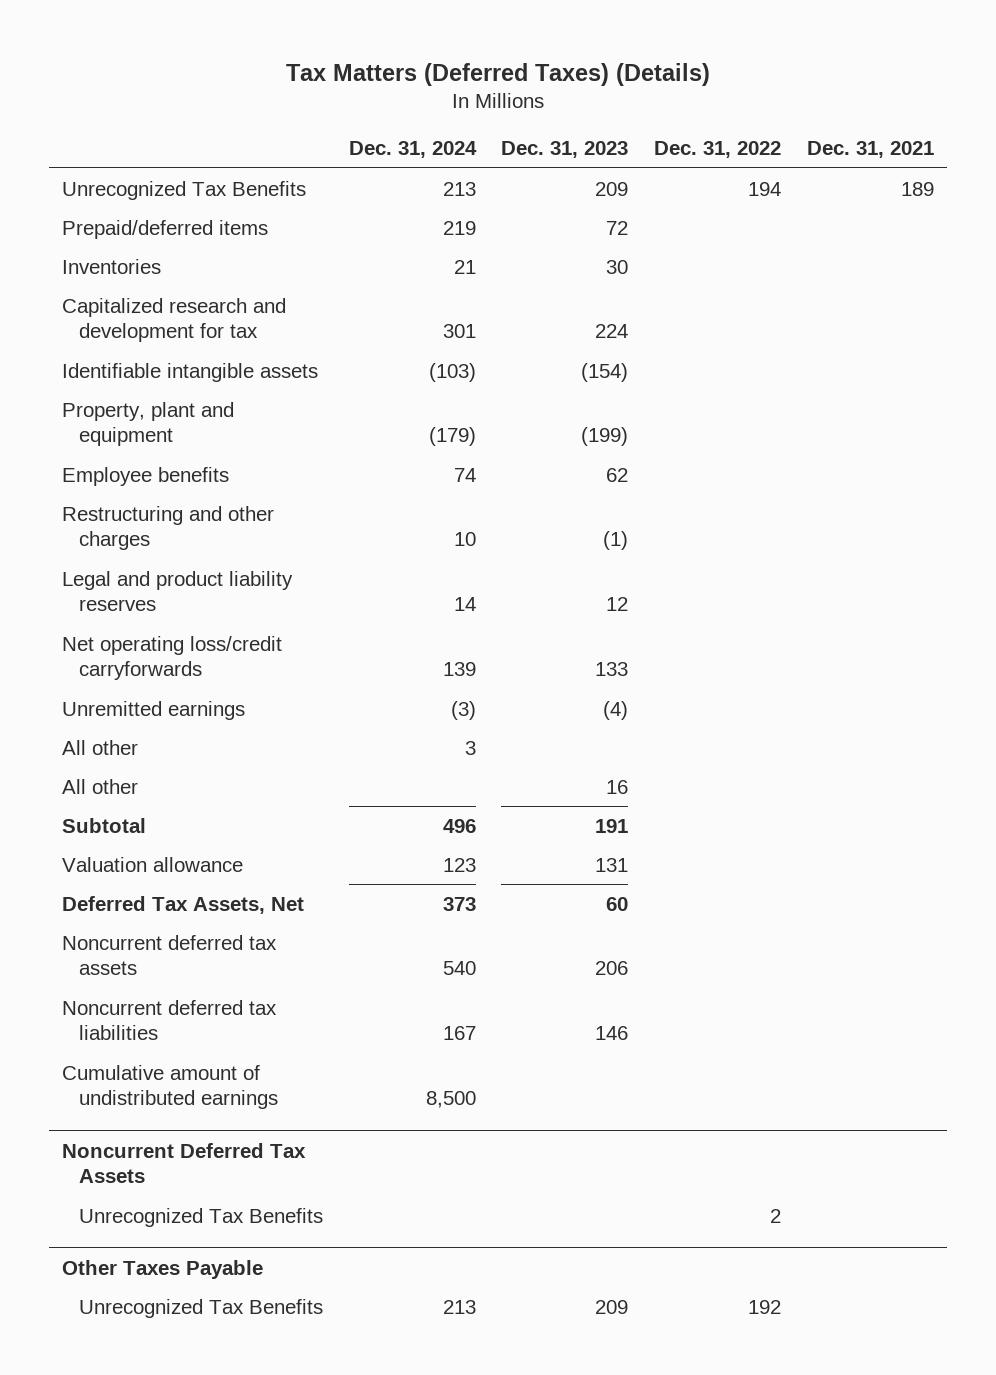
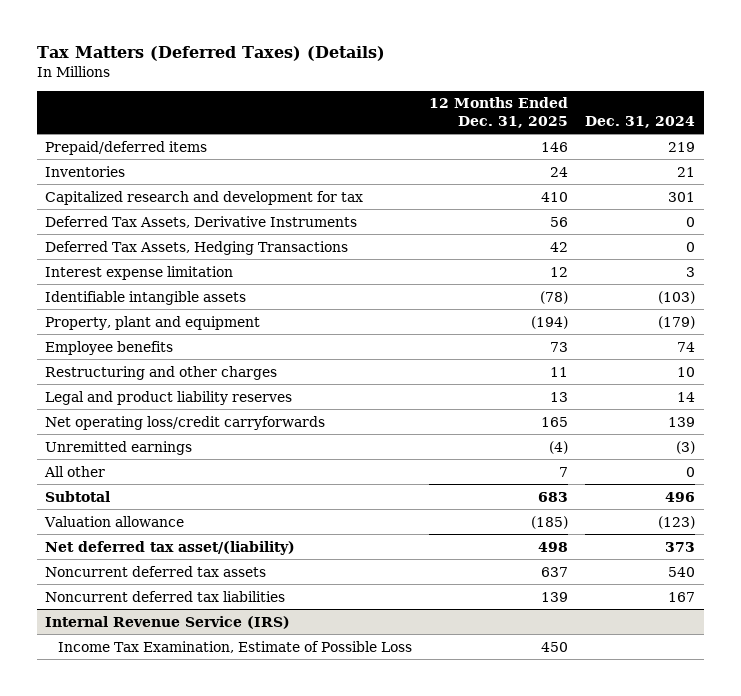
- | Dec. 31, 2024 | Dec. 31, 2023 | Dec. 31, 2022 | Dec. 31, 2021
+ | 12 Months Ended Dec. 31, 2025 | Dec. 31, 2024
- Unrecognized Tax Benefits | 213 | 209 | 194 | 189
+ Deferred Tax Assets, Derivative Instruments | 56 | 0
+ Deferred Tax Assets, Hedging Transactions | 42 | 0
+ Interest expense limitation | 12 | 3
- All other | 3 | | |
- All other | | 16 | |
+ All other | 7 | 0
- Valuation allowance | 123 | 131 | |
- Deferred Tax Assets, Net | 373 | 60 | |
+ Valuation allowance | (185) | (123)
+ Net deferred tax asset/(liability) | 498 | 373
- Cumulative amount of undistributed earnings | 8,500 | | |
- Noncurrent Deferred Tax Assets
- Unrecognized Tax Benefits | | | 2 |
- Other Taxes Payable
- Unrecognized Tax Benefits | 213 | 209 | 192 |
+ Internal Revenue Service (IRS)
+ Income Tax Examination, Estimate of Possible Loss | 450 |

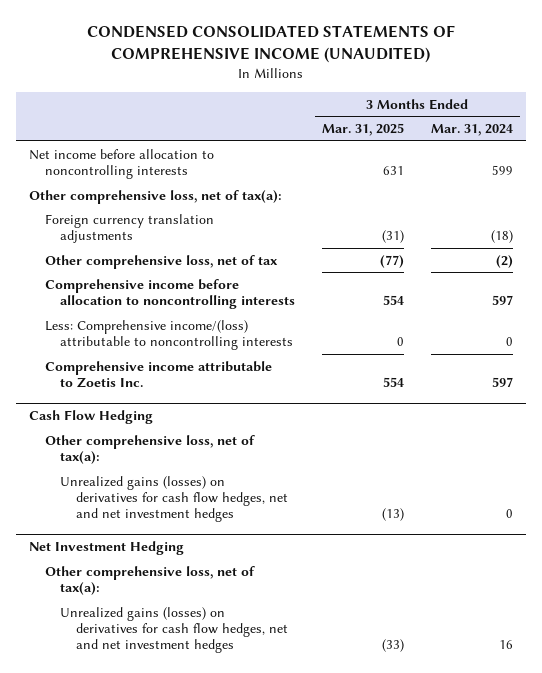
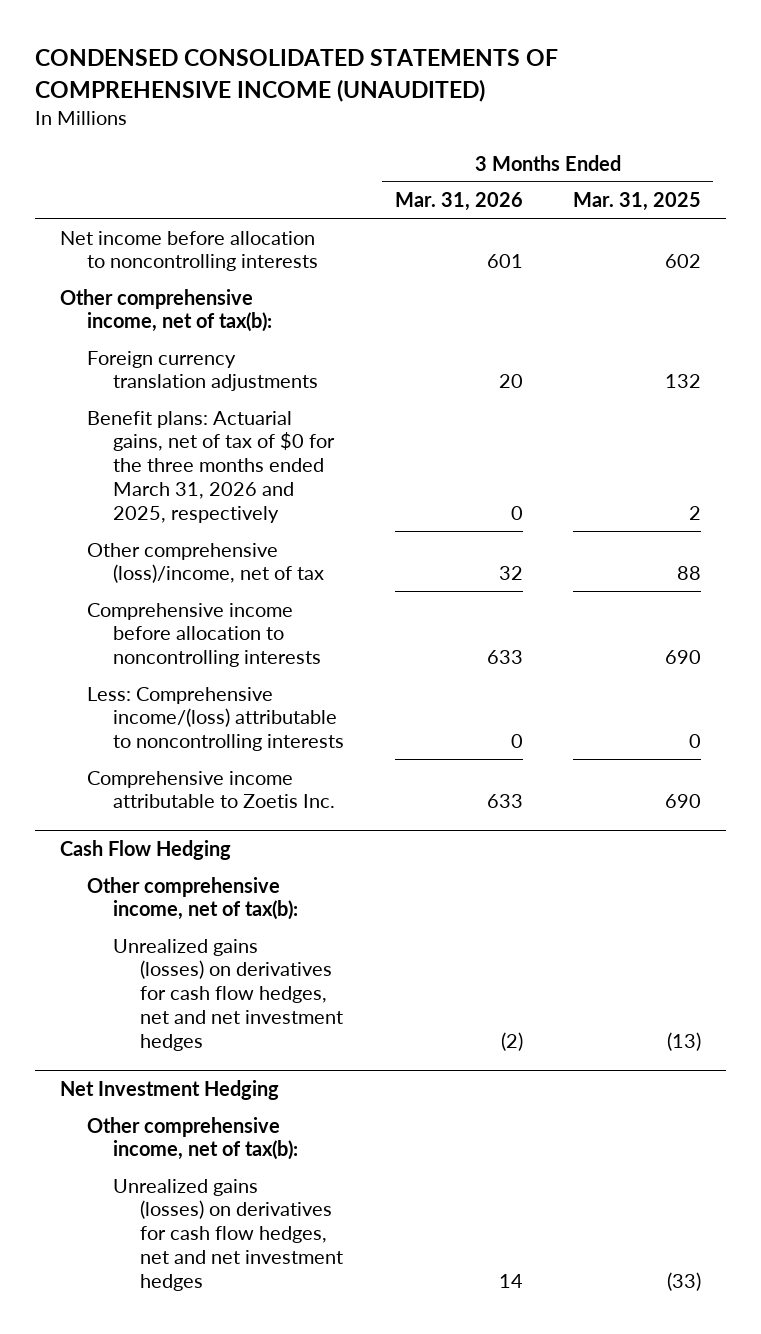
- | 3 Months Ended Mar. 31, 2025 | 3 Months Ended Mar. 31, 2024
+ | 3 Months Ended Mar. 31, 2026 | 3 Months Ended Mar. 31, 2025
- Net income before allocation to noncontrolling interests | 631 | 599
- Other comprehensive loss, net of tax(a):
- Foreign currency translation adjustments | (31) | (18)
- Other comprehensive loss, net of tax | (77) | (2)
- Comprehensive income before allocation to noncontrolling interests | 554 | 597
+ Net income before allocation to noncontrolling interests | 601 | 602
+ Other comprehensive income, net of tax(b):
+ Foreign currency translation adjustments | 20 | 132
+ Benefit plans: Actuarial gains, net of tax of $0 for the three months ended March 31, 2026 and 2025, respectively | 0 | 2
+ Other comprehensive (loss)/income, net of tax | 32 | 88
+ Comprehensive income before allocation to noncontrolling interests | 633 | 690
- Comprehensive income attributable to Zoetis Inc. | 554 | 597
+ Comprehensive income attributable to Zoetis Inc. | 633 | 690
@ Cash Flow Hedging
- Other comprehensive loss, net of tax(a):
+ Other comprehensive income, net of tax(b):
@ Net Investment Hedging
- Other comprehensive loss, net of tax(a):
+ Other comprehensive income, net of tax(b):

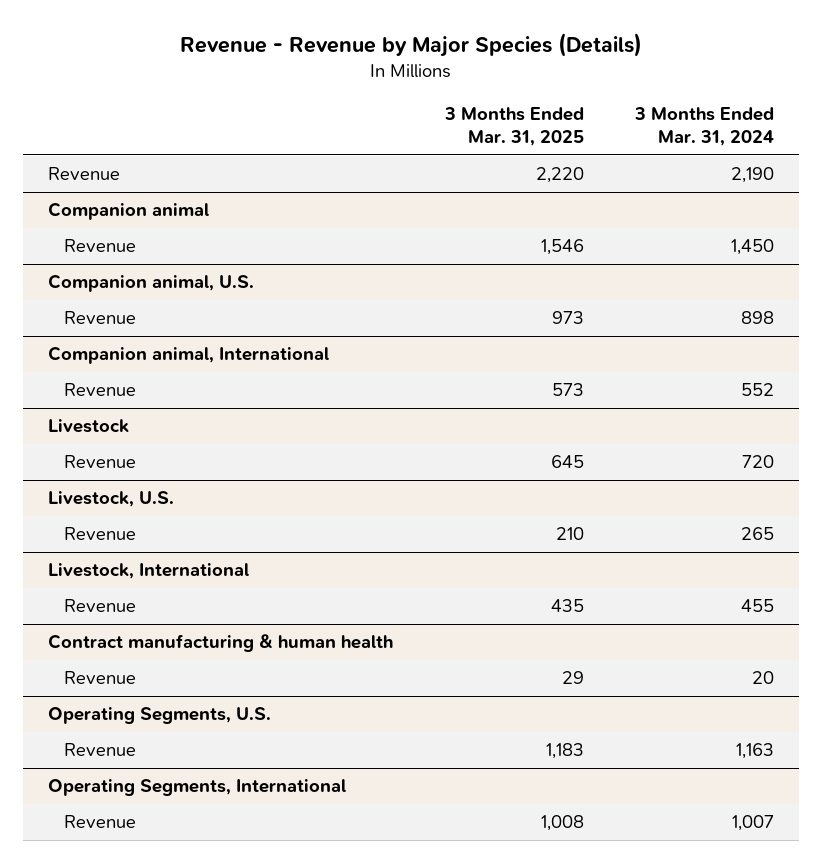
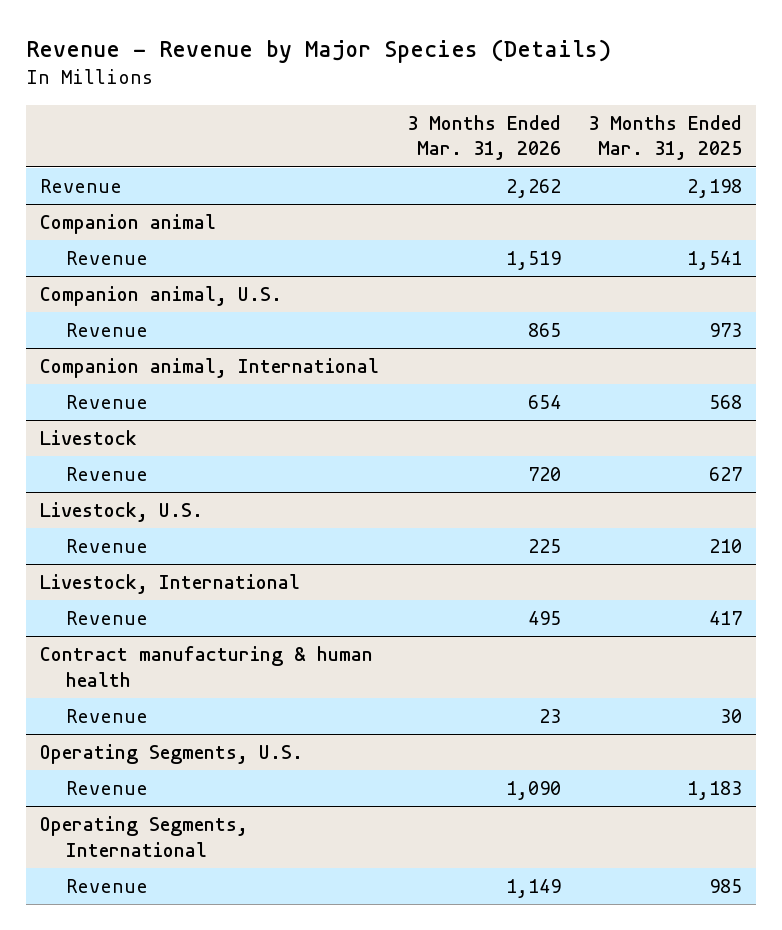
- | 3 Months Ended Mar. 31, 2025 | 3 Months Ended Mar. 31, 2024
+ | 3 Months Ended Mar. 31, 2026 | 3 Months Ended Mar. 31, 2025
- Revenue | 2,220 | 2,190
+ Revenue | 2,262 | 2,198
@ Companion animal
- Revenue | 1,546 | 1,450
+ Revenue | 1,519 | 1,541
@ Companion animal, International
- Revenue | 573 | 552
+ Revenue | 654 | 568
@ Livestock
- Revenue | 645 | 720
+ Revenue | 720 | 627
@ Livestock, International
- Revenue | 435 | 455
+ Revenue | 495 | 417
@ Contract manufacturing & human health
- Revenue | 29 | 20
+ Revenue | 23 | 30
@ Operating Segments, International
- Revenue | 1,008 | 1,007
+ Revenue | 1,149 | 985

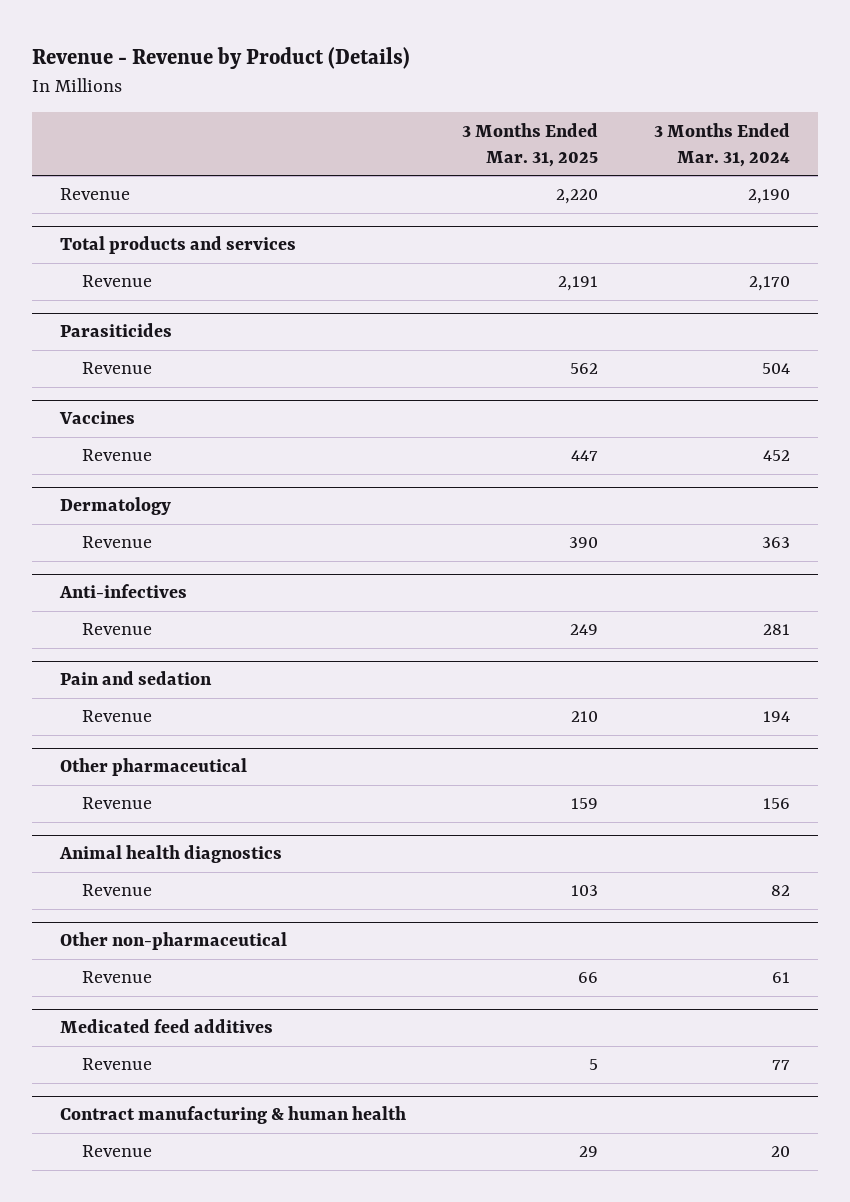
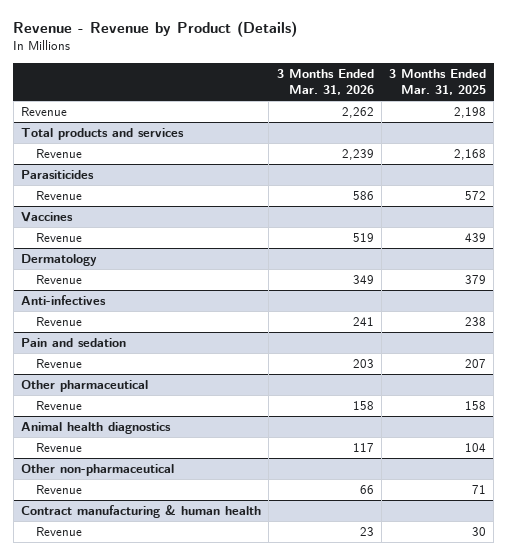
- | 3 Months Ended Mar. 31, 2025 | 3 Months Ended Mar. 31, 2024
+ | 3 Months Ended Mar. 31, 2026 | 3 Months Ended Mar. 31, 2025
- Revenue | 2,220 | 2,190
+ Revenue | 2,262 | 2,198
@ Total products and services
- Revenue | 2,191 | 2,170
+ Revenue | 2,239 | 2,168
@ Parasiticides
- Revenue | 562 | 504
+ Revenue | 586 | 572
@ Vaccines
- Revenue | 447 | 452
+ Revenue | 519 | 439
@ Dermatology
- Revenue | 390 | 363
+ Revenue | 349 | 379
@ Anti-infectives
- Revenue | 249 | 281
+ Revenue | 241 | 238
@ Pain and sedation
- Revenue | 210 | 194
+ Revenue | 203 | 207
@ Other pharmaceutical
- Revenue | 159 | 156
+ Revenue | 158 | 158
@ Animal health diagnostics
- Revenue | 103 | 82
+ Revenue | 117 | 104
@ Other non-pharmaceutical
- Revenue | 66 | 61
- Medicated feed additives
- Revenue | 5 | 77
@ Other non-pharmaceutical
+ Revenue | 66 | 71
@ Contract manufacturing & human health
- Revenue | 29 | 20
+ Revenue | 23 | 30

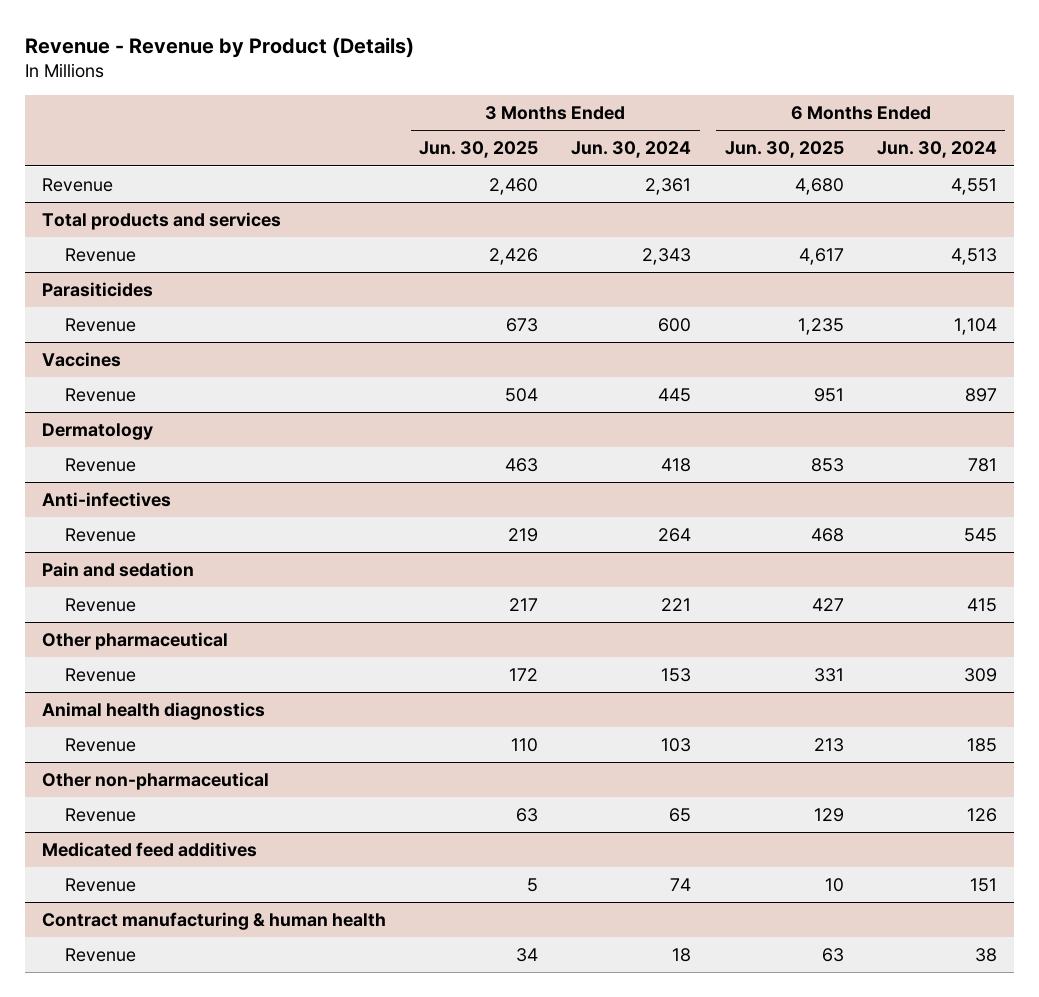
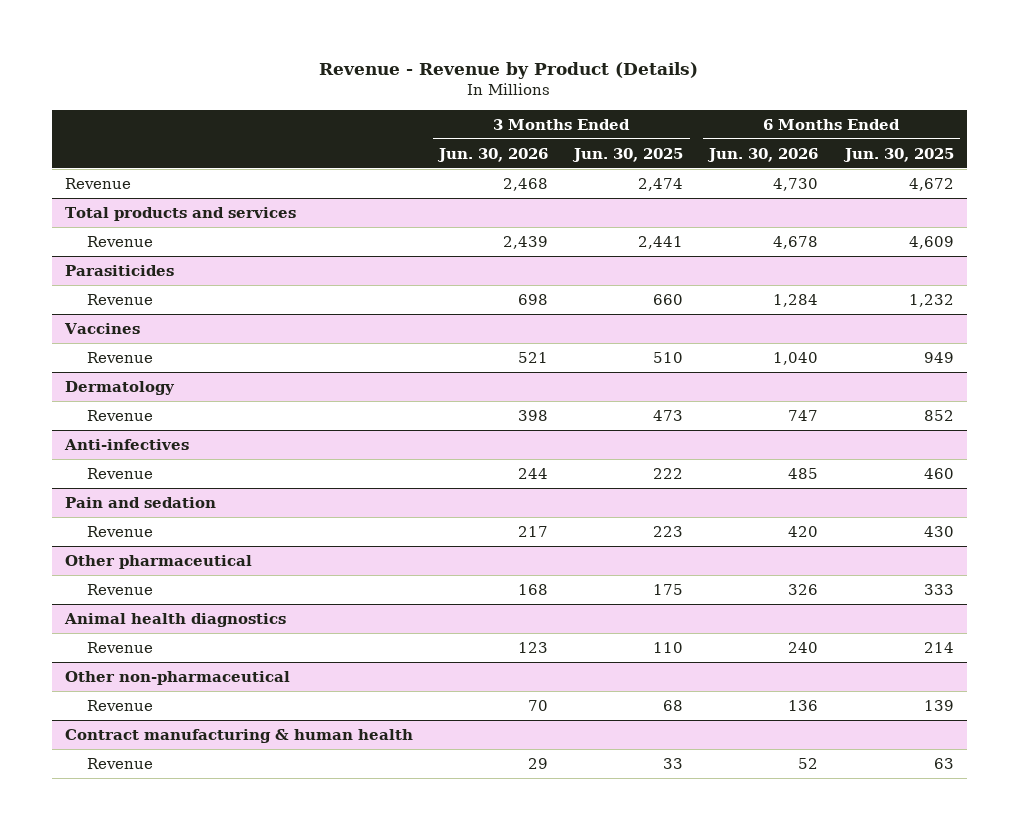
- | 3 Months Ended Jun. 30, 2025 | 3 Months Ended Jun. 30, 2024 | 6 Months Ended Jun. 30, 2025 | 6 Months Ended Jun. 30, 2024
+ | 3 Months Ended Jun. 30, 2026 | 3 Months Ended Jun. 30, 2025 | 6 Months Ended Jun. 30, 2026 | 6 Months Ended Jun. 30, 2025
- Revenue | 2,460 | 2,361 | 4,680 | 4,551
+ Revenue | 2,468 | 2,474 | 4,730 | 4,672
@ Total products and services
- Revenue | 2,426 | 2,343 | 4,617 | 4,513
+ Revenue | 2,439 | 2,441 | 4,678 | 4,609
@ Parasiticides
- Revenue | 673 | 600 | 1,235 | 1,104
+ Revenue | 698 | 660 | 1,284 | 1,232
@ Vaccines
- Revenue | 504 | 445 | 951 | 897
+ Revenue | 521 | 510 | 1,040 | 949
@ Dermatology
- Revenue | 463 | 418 | 853 | 781
+ Revenue | 398 | 473 | 747 | 852
@ Anti-infectives
- Revenue | 219 | 264 | 468 | 545
+ Revenue | 244 | 222 | 485 | 460
@ Pain and sedation
- Revenue | 217 | 221 | 427 | 415
+ Revenue | 217 | 223 | 420 | 430
@ Other pharmaceutical
- Revenue | 172 | 153 | 331 | 309
+ Revenue | 168 | 175 | 326 | 333
@ Animal health diagnostics
- Revenue | 110 | 103 | 213 | 185
+ Revenue | 123 | 110 | 240 | 214
@ Other non-pharmaceutical
- Revenue | 63 | 65 | 129 | 126
- Medicated feed additives
- Revenue | 5 | 74 | 10 | 151
@ Other non-pharmaceutical
+ Revenue | 70 | 68 | 136 | 139
@ Contract manufacturing & human health
- Revenue | 34 | 18 | 63 | 38
+ Revenue | 29 | 33 | 52 | 63

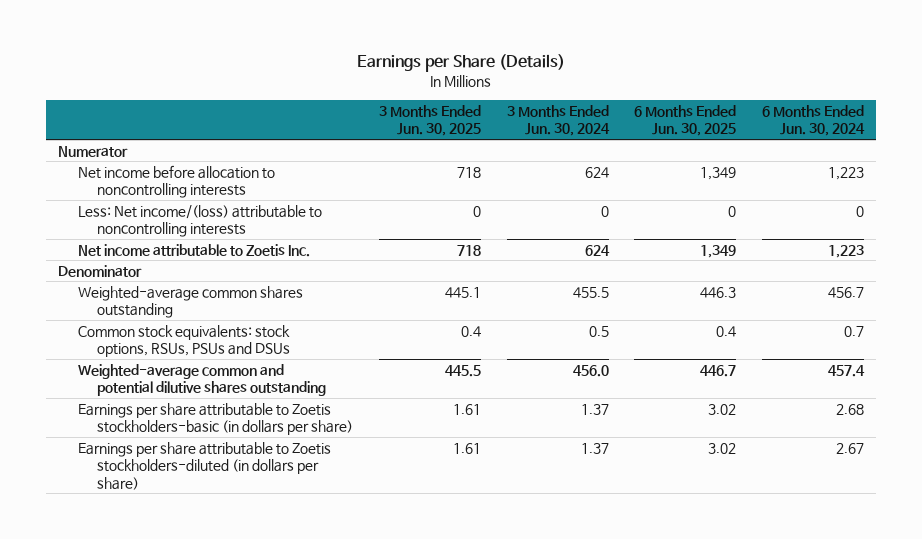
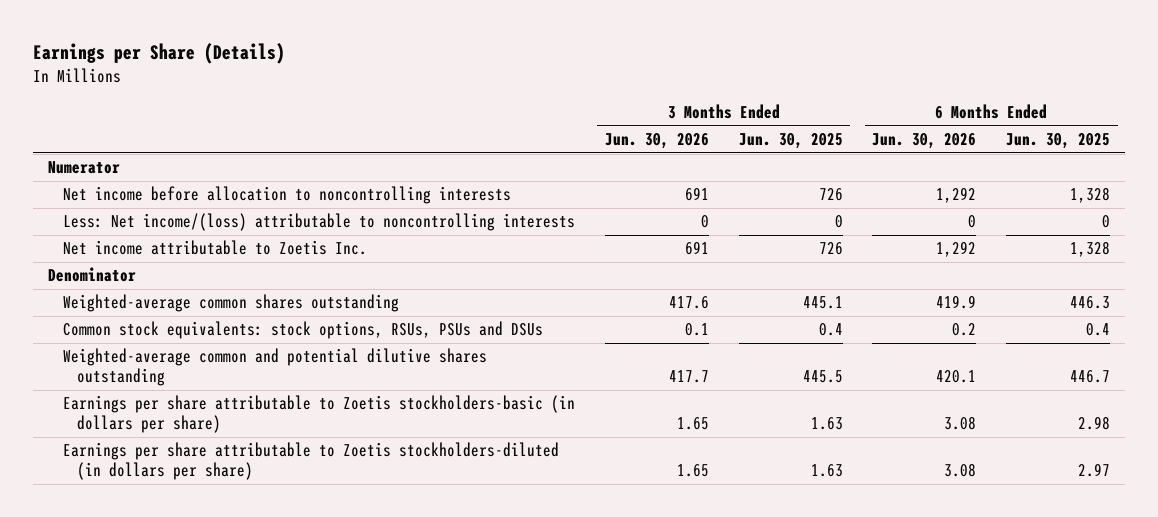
- | 3 Months Ended Jun. 30, 2025 | 3 Months Ended Jun. 30, 2024 | 6 Months Ended Jun. 30, 2025 | 6 Months Ended Jun. 30, 2024
+ | 3 Months Ended Jun. 30, 2026 | 3 Months Ended Jun. 30, 2025 | 6 Months Ended Jun. 30, 2026 | 6 Months Ended Jun. 30, 2025
- Net income before allocation to noncontrolling interests | 718 | 624 | 1,349 | 1,223
+ Net income before allocation to noncontrolling interests | 691 | 726 | 1,292 | 1,328
- Net income attributable to Zoetis Inc. | 718 | 624 | 1,349 | 1,223
+ Net income attributable to Zoetis Inc. | 691 | 726 | 1,292 | 1,328
- Earnings per share attributable to Zoetis stockholders-basic (in dollars per share) | 1.61 | 1.37 | 3.02 | 2.68
- Earnings per share attributable to Zoetis stockholders-diluted (in dollars per share) | 1.61 | 1.37 | 3.02 | 2.67
+ Earnings per share attributable to Zoetis stockholders-basic (in dollars per share) | 1.65 | 1.63 | 3.08 | 2.98
+ Earnings per share attributable to Zoetis stockholders-diluted (in dollars per share) | 1.65 | 1.63 | 3.08 | 2.97

